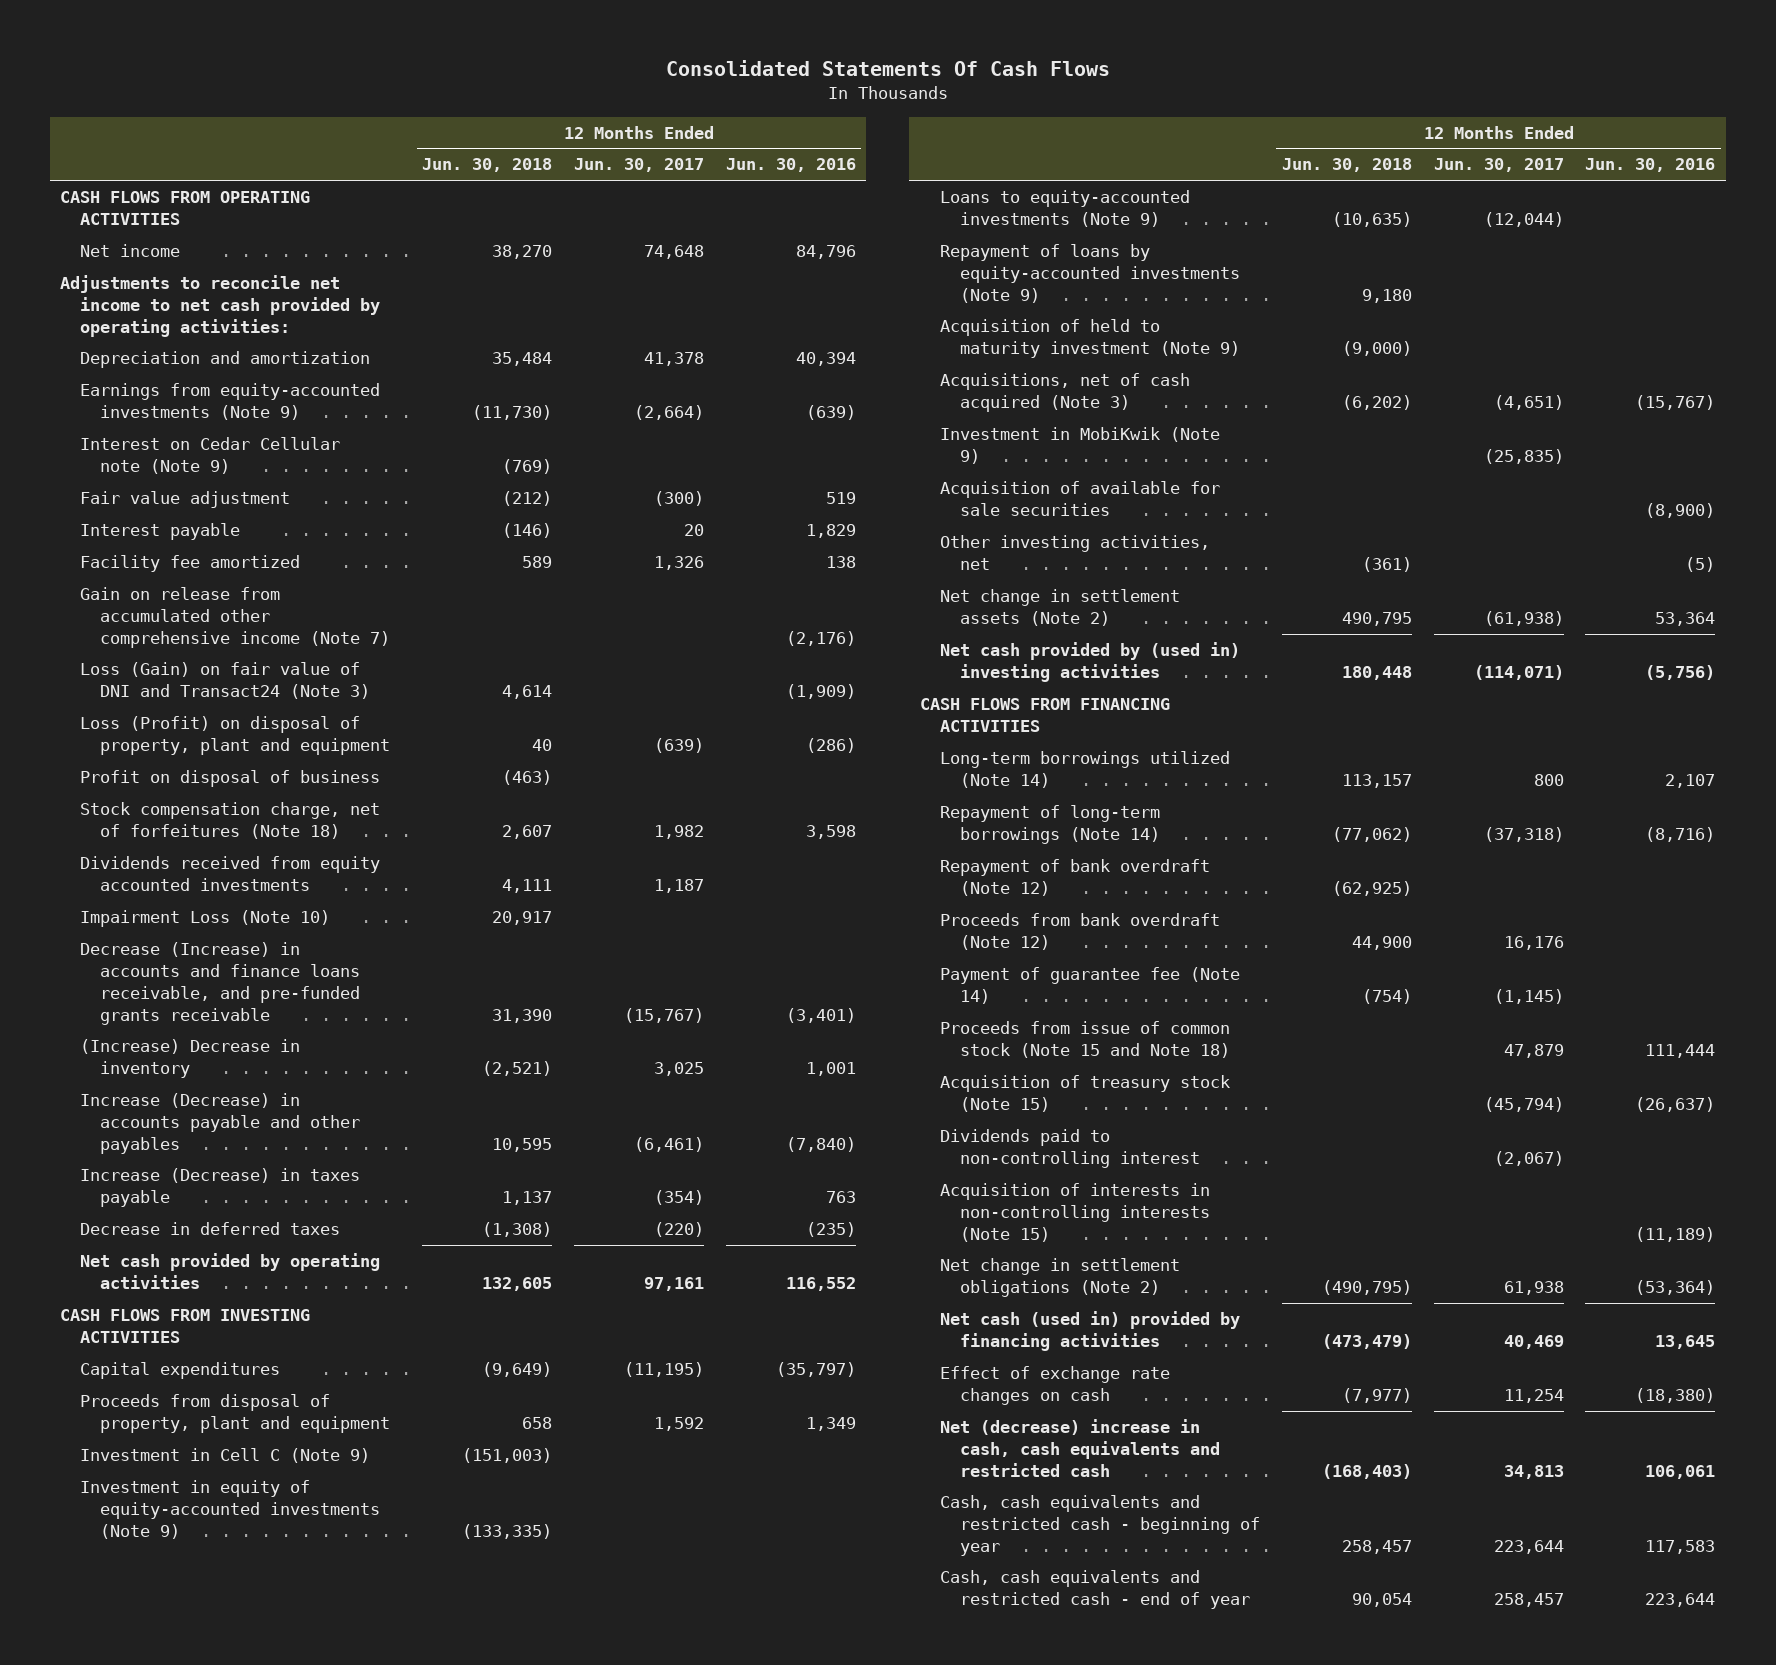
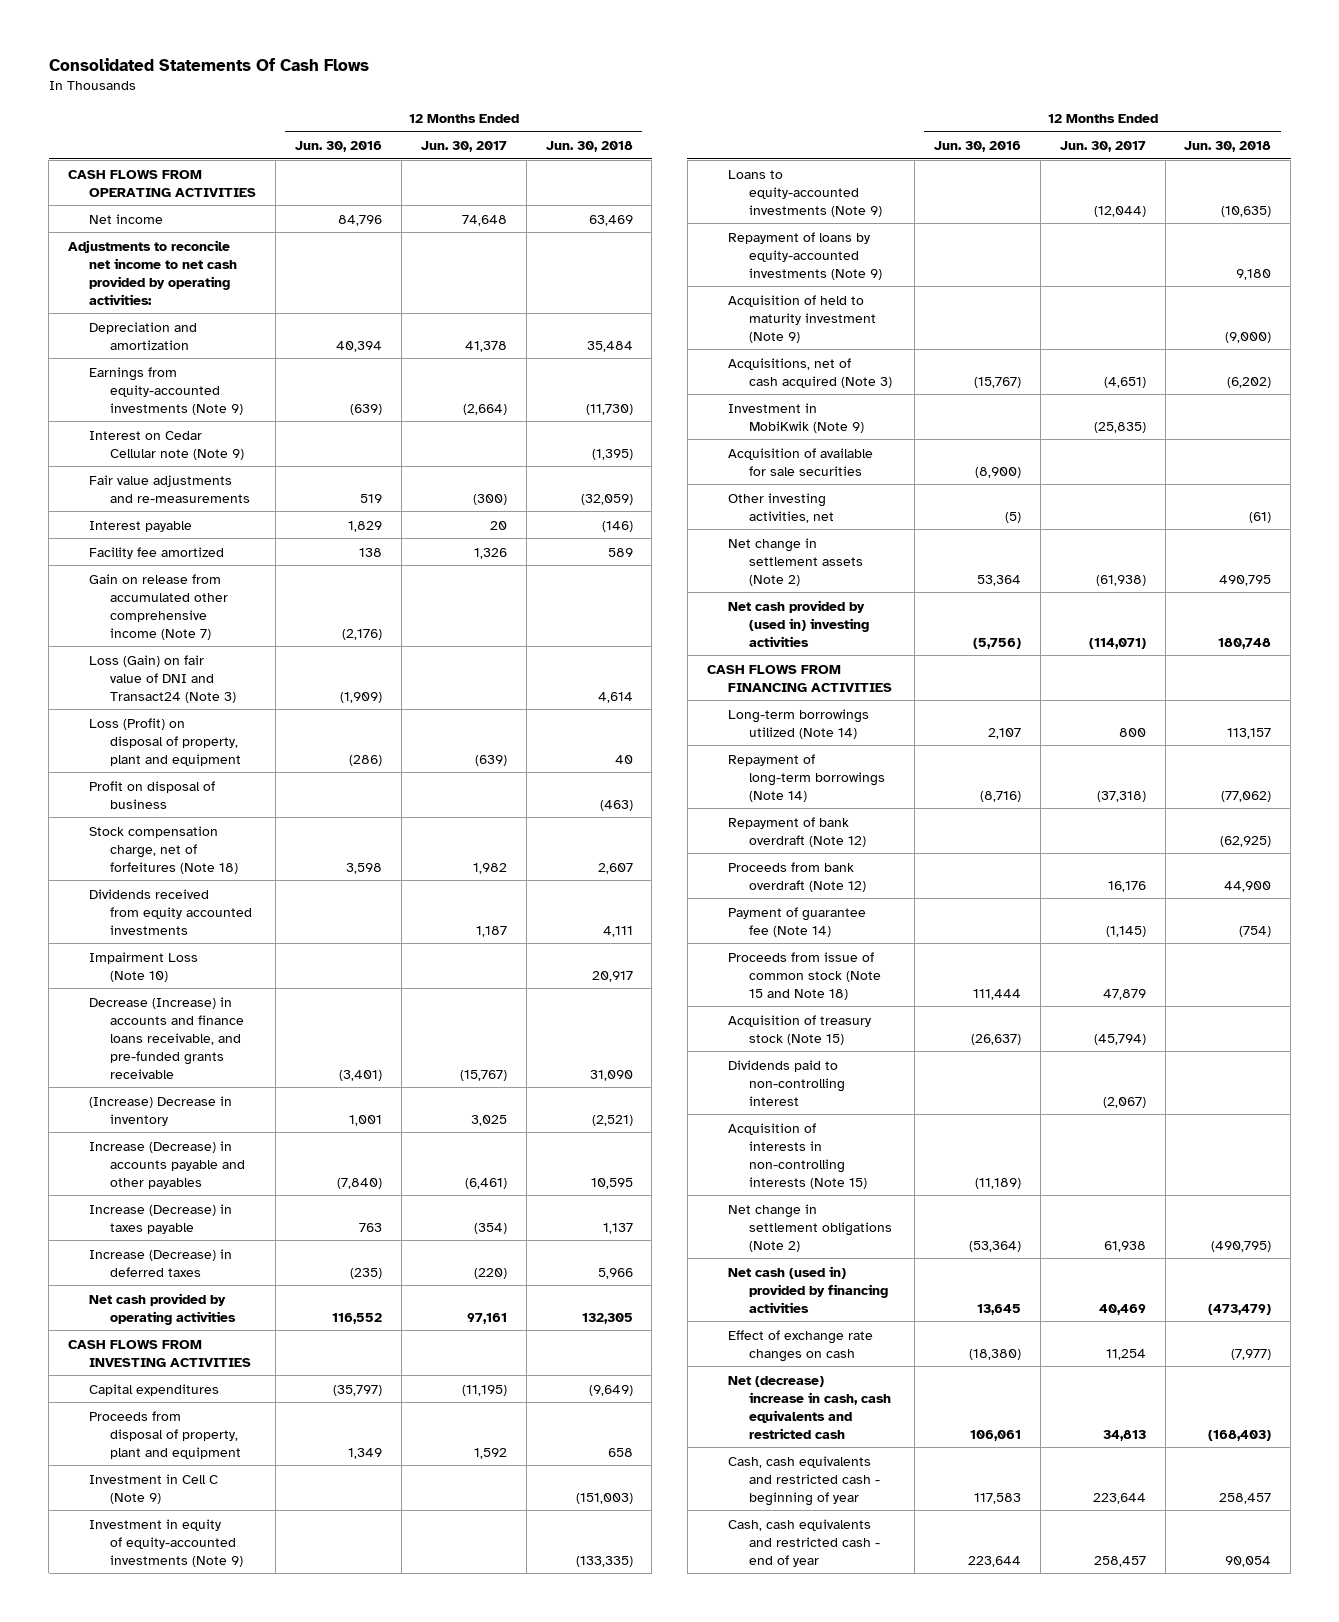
- | 12 Months Ended Jun. 30, 2018 | 12 Months Ended Jun. 30, 2017 | 12 Months Ended Jun. 30, 2016
+ | 12 Months Ended Jun. 30, 2016 | 12 Months Ended Jun. 30, 2017 | 12 Months Ended Jun. 30, 2018
- Net income | 38,270 | 74,648 | 84,796
+ Net income | 84,796 | 74,648 | 63,469
- Interest on Cedar Cellular note (Note 9) | (769) | |
- Fair value adjustment | (212) | (300) | 519
+ Interest on Cedar Cellular note (Note 9) | | | (1,395)
+ Fair value adjustments and re-measurements | 519 | (300) | (32,059)
- Decrease (Increase) in accounts and finance loans receivable, and pre-funded grants receivable | 31,390 | (15,767) | (3,401)
+ Decrease (Increase) in accounts and finance loans receivable, and pre-funded grants receivable | (3,401) | (15,767) | 31,090
- Decrease in deferred taxes | (1,308) | (220) | (235)
- Net cash provided by operating activities | 132,605 | 97,161 | 116,552
+ Increase (Decrease) in deferred taxes | (235) | (220) | 5,966
+ Net cash provided by operating activities | 116,552 | 97,161 | 132,305
- Other investing activities, net | (361) | | (5)
+ Other investing activities, net | (5) | | (61)
- Net cash provided by (used in) investing activities | 180,448 | (114,071) | (5,756)
+ Net cash provided by (used in) investing activities | (5,756) | (114,071) | 180,748

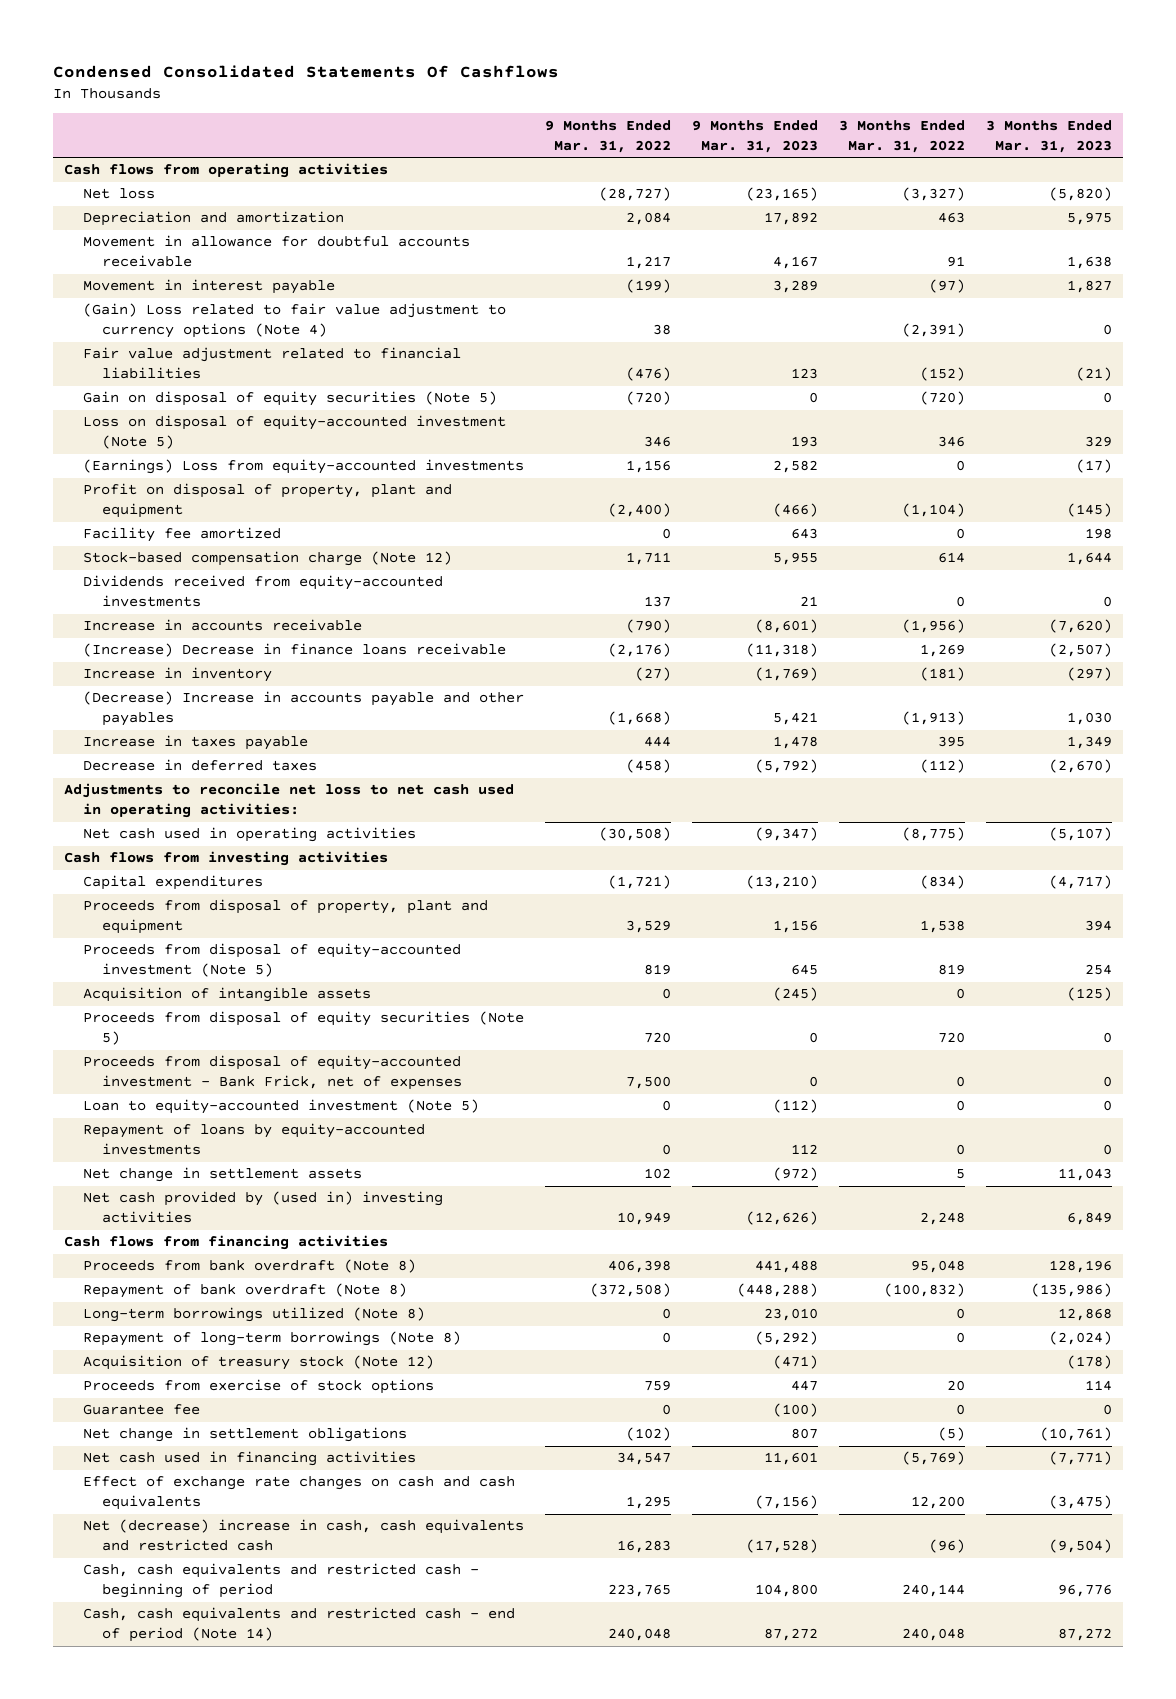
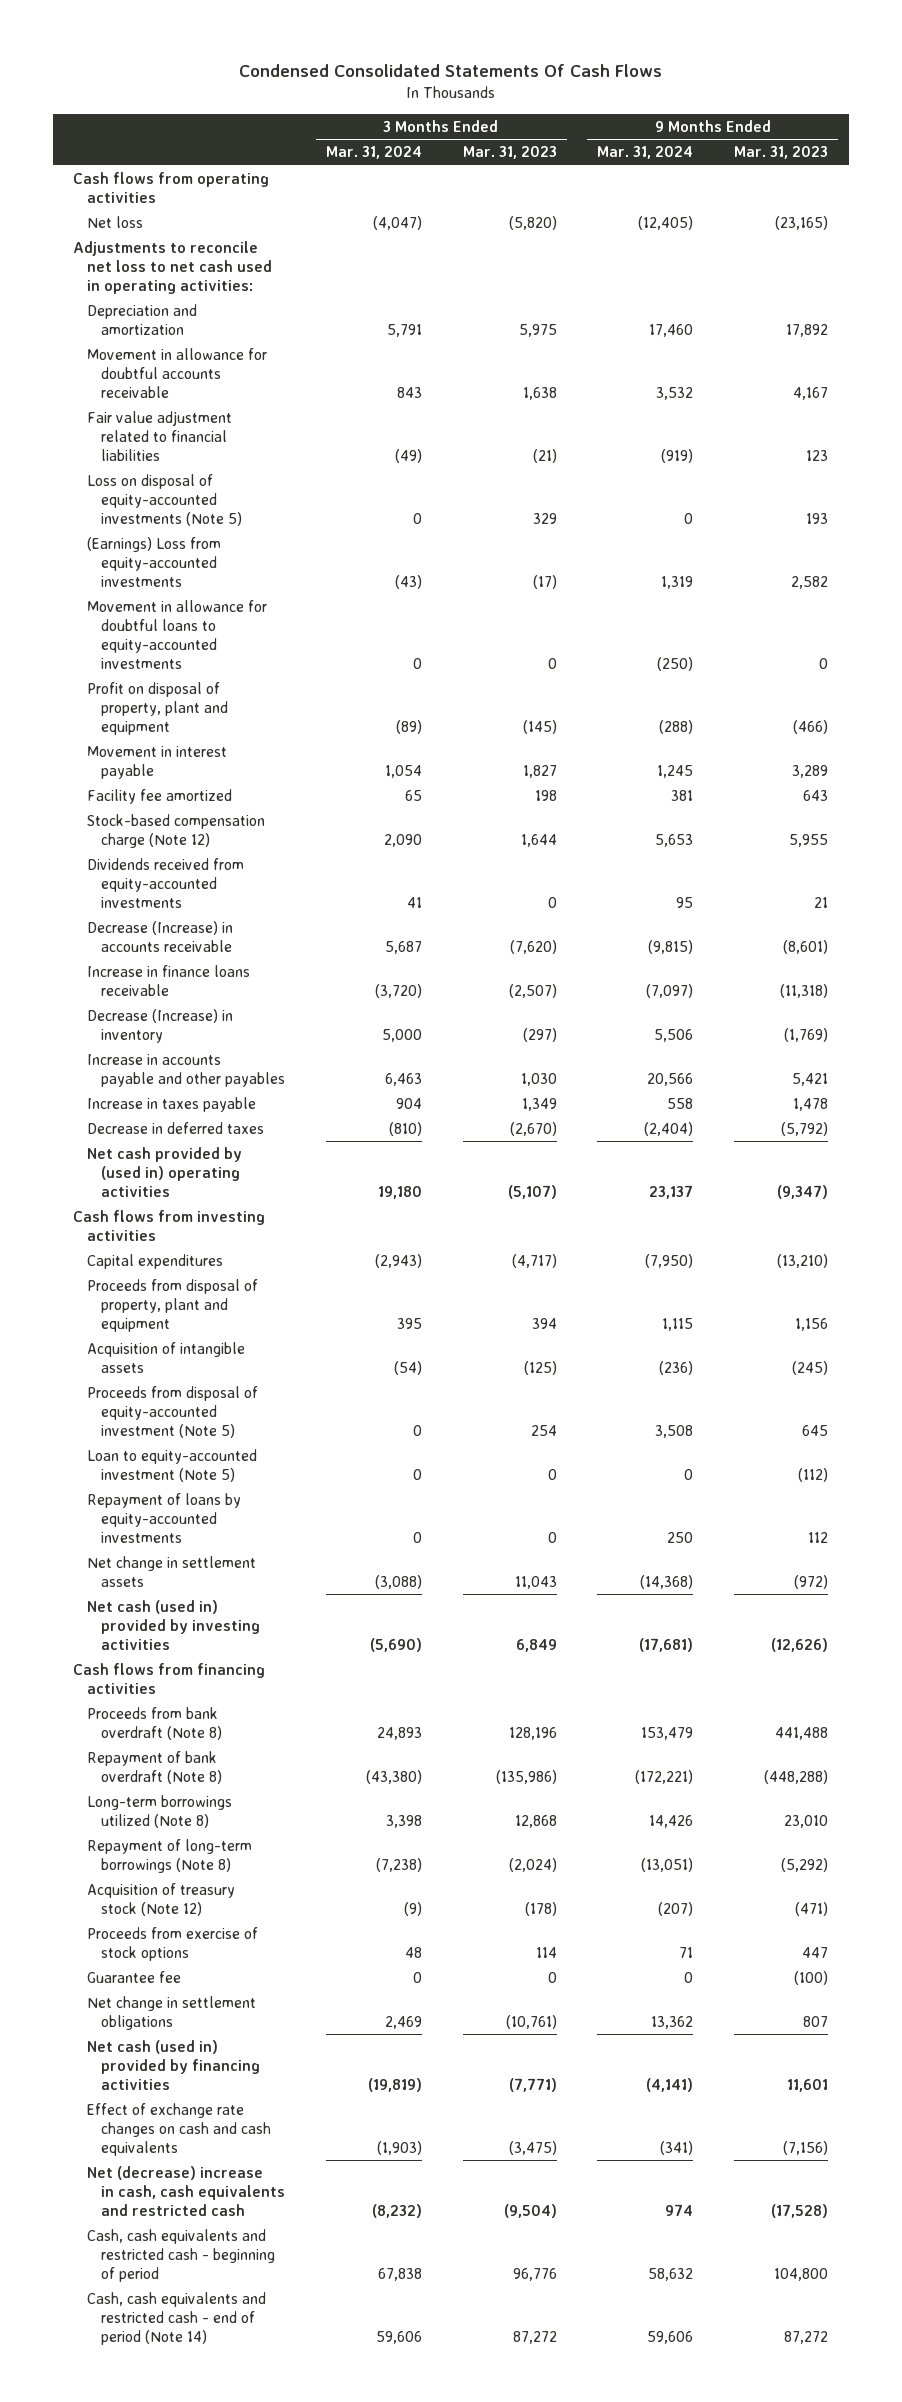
- Condensed Consolidated Statements Of Cashflows
+ Condensed Consolidated Statements Of Cash Flows
- | 9 Months Ended Mar. 31, 2022 | 9 Months Ended Mar. 31, 2023 | 3 Months Ended Mar. 31, 2022 | 3 Months Ended Mar. 31, 2023
+ | 3 Months Ended Mar. 31, 2024 | 3 Months Ended Mar. 31, 2023 | 9 Months Ended Mar. 31, 2024 | 9 Months Ended Mar. 31, 2023
moved up: Adjustments to reconcile net loss to net cash used in operating activities:
- (Gain) Loss related to fair value adjustment to currency options (Note 4) | 38 | | (2,391) | 0
- Gain on disposal of equity securities (Note 5) | (720) | 0 | (720) | 0
- Loss on disposal of equity-accounted investment (Note 5) | 346 | 193 | 346 | 329
+ Loss on disposal of equity-accounted investments (Note 5) | 0 | 329 | 0 | 193
+ Movement in allowance for doubtful loans to equity-accounted investments | 0 | 0 | (250) | 0
moved down: Movement in interest payable | 1,054 | 1,827 | 1,245 | 3,289
- Increase in accounts receivable | (790) | (8,601) | (1,956) | (7,620)
- (Increase) Decrease in finance loans receivable | (2,176) | (11,318) | 1,269 | (2,507)
- Increase in inventory | (27) | (1,769) | (181) | (297)
- (Decrease) Increase in accounts payable and other payables | (1,668) | 5,421 | (1,913) | 1,030
+ Decrease (Increase) in accounts receivable | 5,687 | (7,620) | (9,815) | (8,601)
+ Increase in finance loans receivable | (3,720) | (2,507) | (7,097) | (11,318)
+ Decrease (Increase) in inventory | 5,000 | (297) | 5,506 | (1,769)
+ Increase in accounts payable and other payables | 6,463 | 1,030 | 20,566 | 5,421
- Net cash used in operating activities | (30,508) | (9,347) | (8,775) | (5,107)
+ Net cash provided by (used in) operating activities | 19,180 | (5,107) | 23,137 | (9,347)
- Proceeds from disposal of equity securities (Note 5) | 720 | 0 | 720 | 0
- Proceeds from disposal of equity-accounted investment - Bank Frick, net of expenses | 7,500 | 0 | 0 | 0
moved down: Proceeds from disposal of equity-accounted investment (Note 5) | 0 | 254 | 3,508 | 645
- Net cash provided by (used in) investing activities | 10,949 | (12,626) | 2,248 | 6,849
+ Net cash (used in) provided by investing activities | (5,690) | 6,849 | (17,681) | (12,626)
- Net cash used in financing activities | 34,547 | 11,601 | (5,769) | (7,771)
+ Net cash (used in) provided by financing activities | (19,819) | (7,771) | (4,141) | 11,601

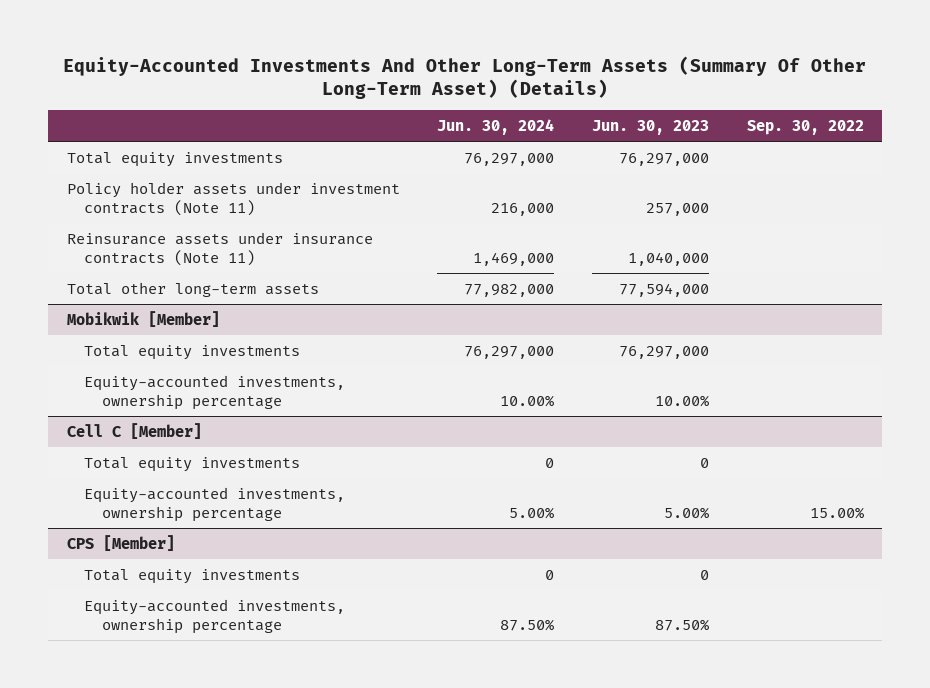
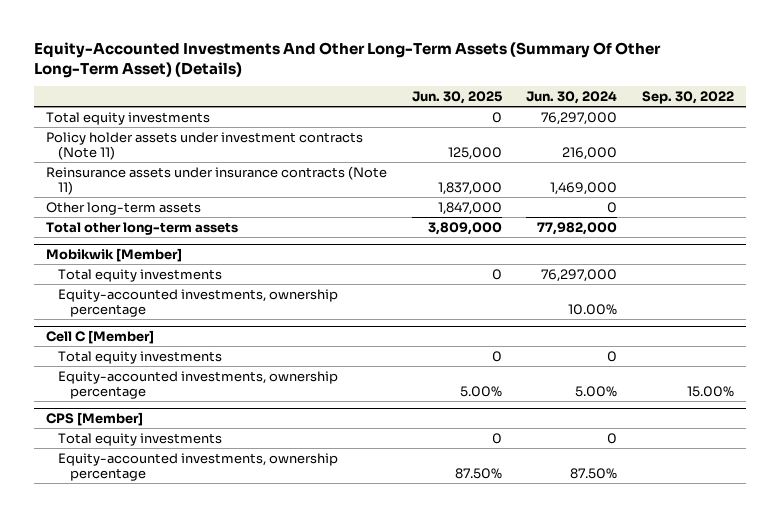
- | Jun. 30, 2024 | Jun. 30, 2023 | Sep. 30, 2022
+ | Jun. 30, 2025 | Jun. 30, 2024 | Sep. 30, 2022
+ Other long-term assets | 1,847,000 | 0 |

